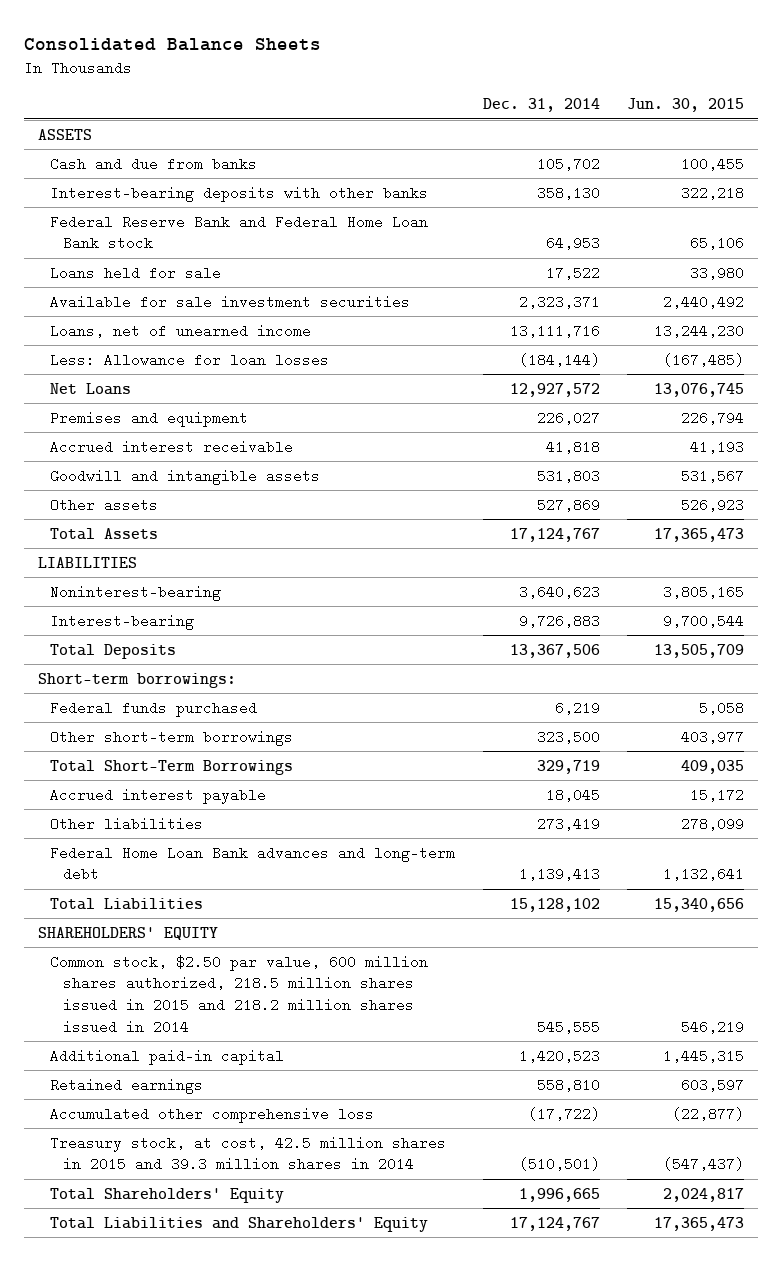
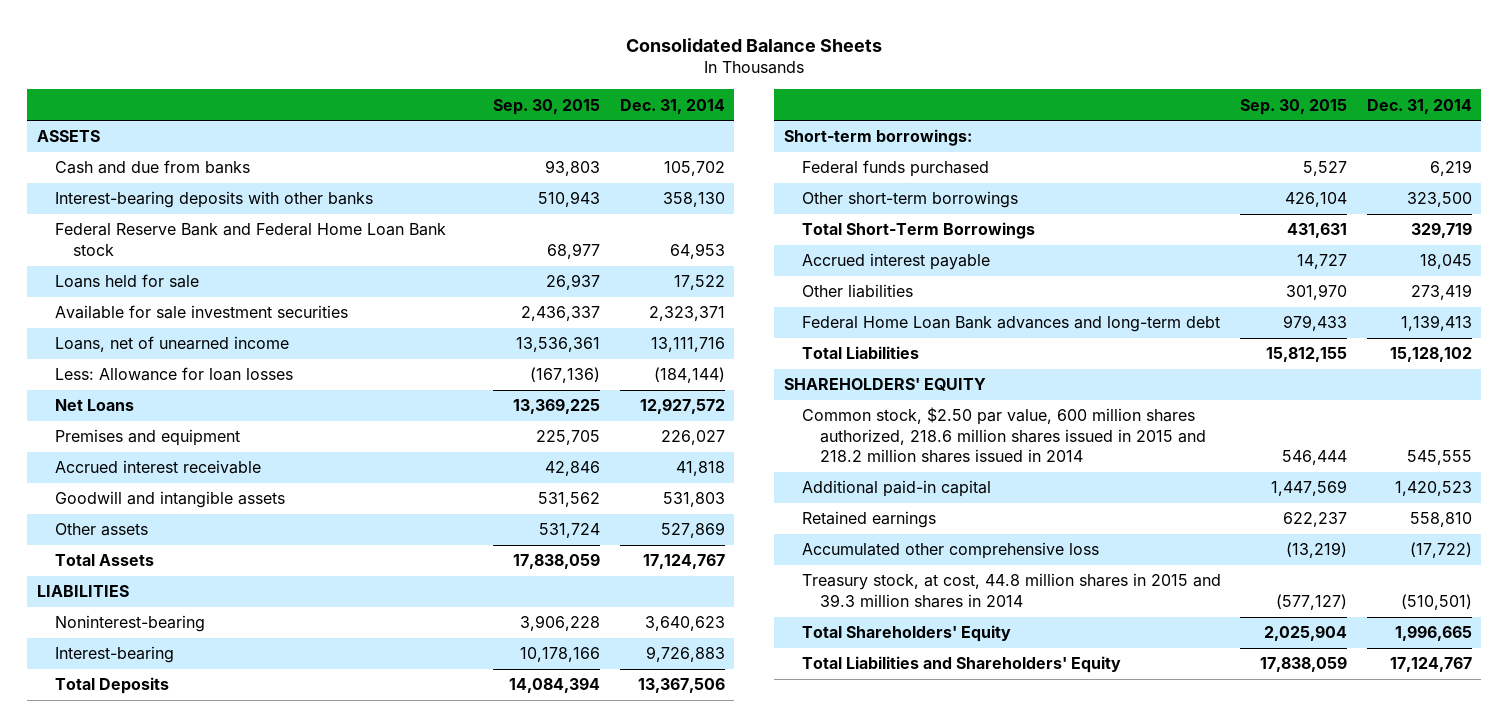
- | Dec. 31, 2014 | Jun. 30, 2015
+ | Sep. 30, 2015 | Dec. 31, 2014
- Common stock, $2.50 par value, 600 million shares authorized, 218.5 million shares issued in 2015 and 218.2 million shares issued in 2014 | 545,555 | 546,219
+ Common stock, $2.50 par value, 600 million shares authorized, 218.6 million shares issued in 2015 and 218.2 million shares issued in 2014 | 546,444 | 545,555
- Treasury stock, at cost, 42.5 million shares in 2015 and 39.3 million shares in 2014 | (510,501) | (547,437)
+ Treasury stock, at cost, 44.8 million shares in 2015 and 39.3 million shares in 2014 | (577,127) | (510,501)

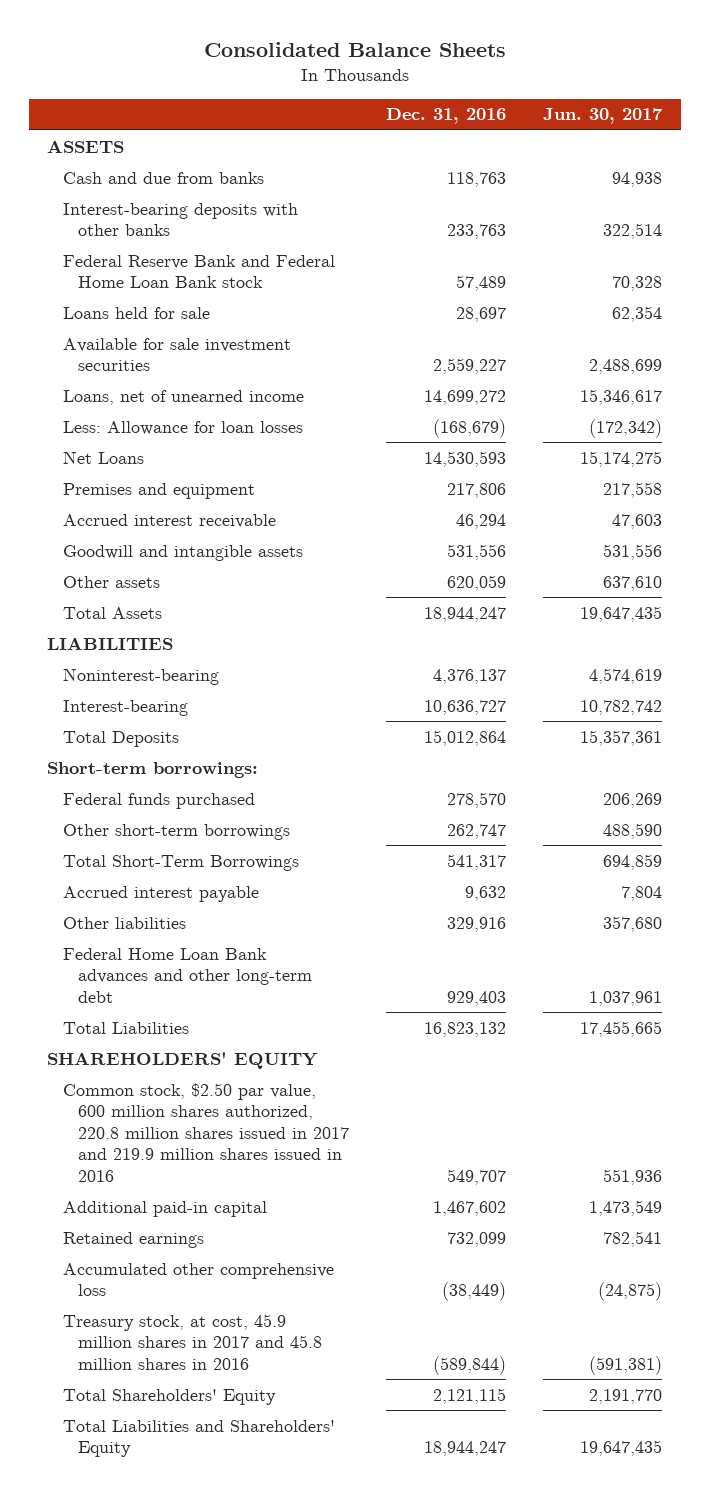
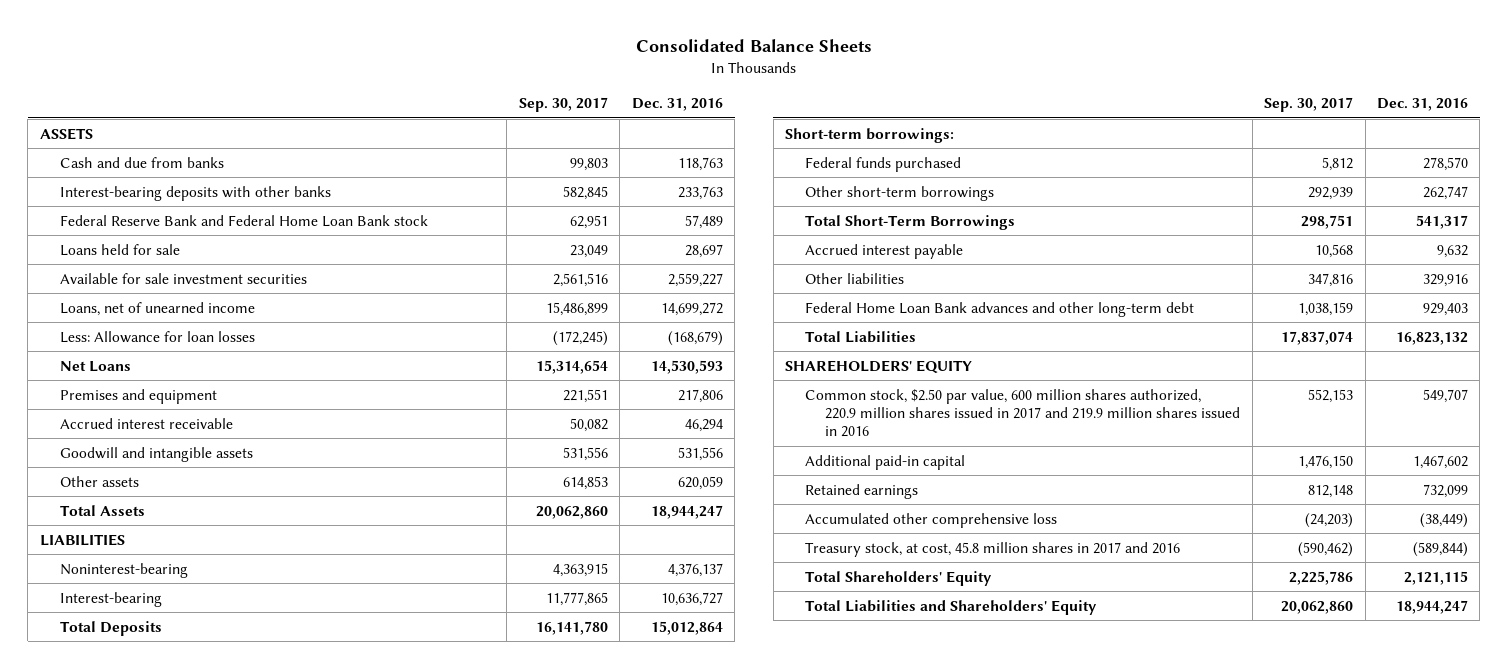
- | Dec. 31, 2016 | Jun. 30, 2017
+ | Sep. 30, 2017 | Dec. 31, 2016
- Common stock, $2.50 par value, 600 million shares authorized, 220.8 million shares issued in 2017 and 219.9 million shares issued in 2016 | 549,707 | 551,936
+ Common stock, $2.50 par value, 600 million shares authorized, 220.9 million shares issued in 2017 and 219.9 million shares issued in 2016 | 552,153 | 549,707
- Treasury stock, at cost, 45.9 million shares in 2017 and 45.8 million shares in 2016 | (589,844) | (591,381)
+ Treasury stock, at cost, 45.8 million shares in 2017 and 2016 | (590,462) | (589,844)

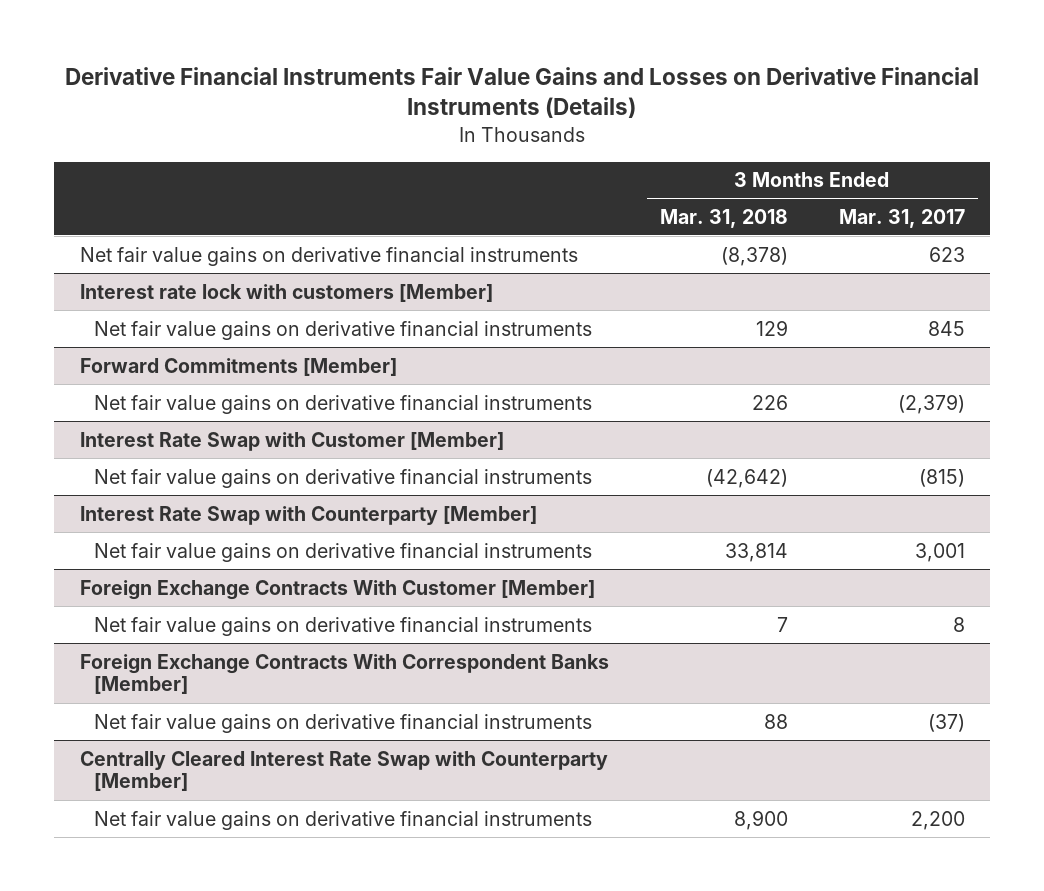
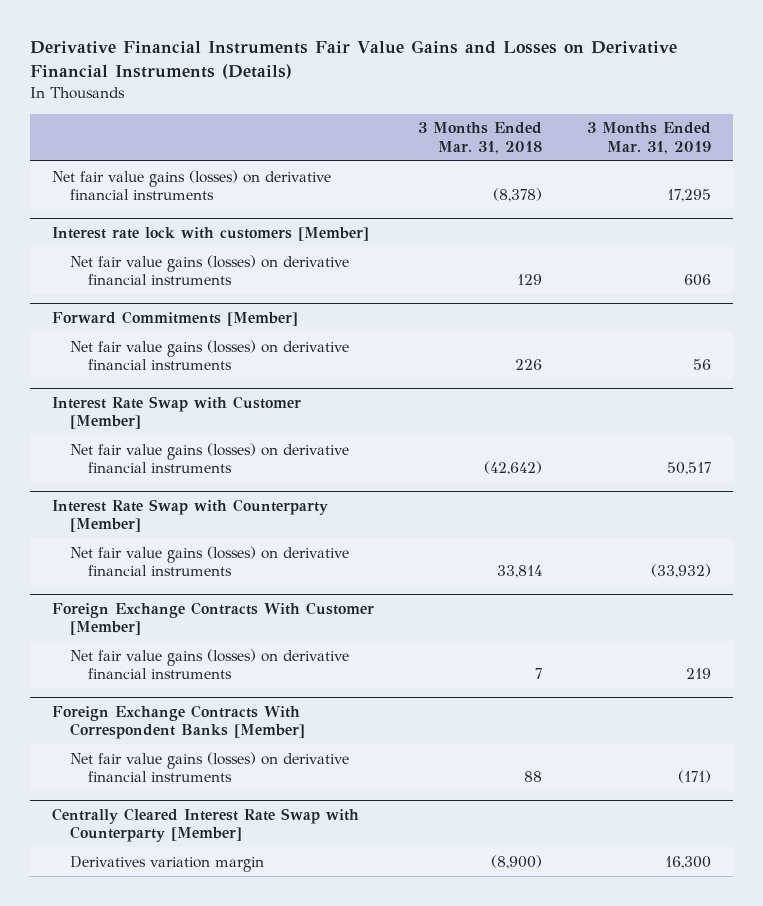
- | 3 Months Ended Mar. 31, 2018 | 3 Months Ended Mar. 31, 2017
+ | 3 Months Ended Mar. 31, 2018 | 3 Months Ended Mar. 31, 2019
- Net fair value gains on derivative financial instruments | (8,378) | 623
+ Net fair value gains (losses) on derivative financial instruments | (8,378) | 17,295
@ Interest rate lock with customers [Member]
- Net fair value gains on derivative financial instruments | 129 | 845
+ Net fair value gains (losses) on derivative financial instruments | 129 | 606
@ Forward Commitments [Member]
- Net fair value gains on derivative financial instruments | 226 | (2,379)
+ Net fair value gains (losses) on derivative financial instruments | 226 | 56
@ Interest Rate Swap with Customer [Member]
- Net fair value gains on derivative financial instruments | (42,642) | (815)
+ Net fair value gains (losses) on derivative financial instruments | (42,642) | 50,517
@ Interest Rate Swap with Counterparty [Member]
- Net fair value gains on derivative financial instruments | 33,814 | 3,001
+ Net fair value gains (losses) on derivative financial instruments | 33,814 | (33,932)
@ Foreign Exchange Contracts With Customer [Member]
- Net fair value gains on derivative financial instruments | 7 | 8
+ Net fair value gains (losses) on derivative financial instruments | 7 | 219
@ Foreign Exchange Contracts With Correspondent Banks [Member]
- Net fair value gains on derivative financial instruments | 88 | (37)
+ Net fair value gains (losses) on derivative financial instruments | 88 | (171)
@ Centrally Cleared Interest Rate Swap with Counterparty [Member]
- Net fair value gains on derivative financial instruments | 8,900 | 2,200
+ Derivatives variation margin | (8,900) | 16,300

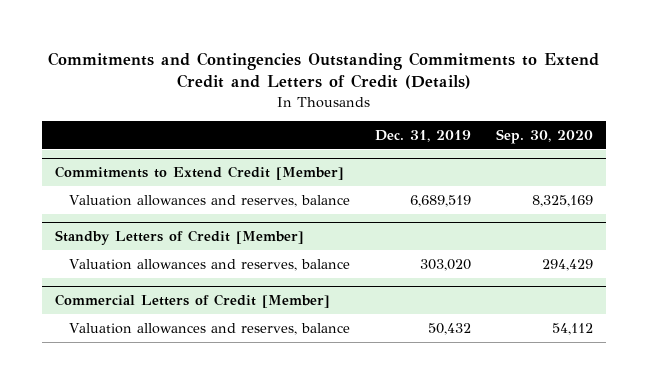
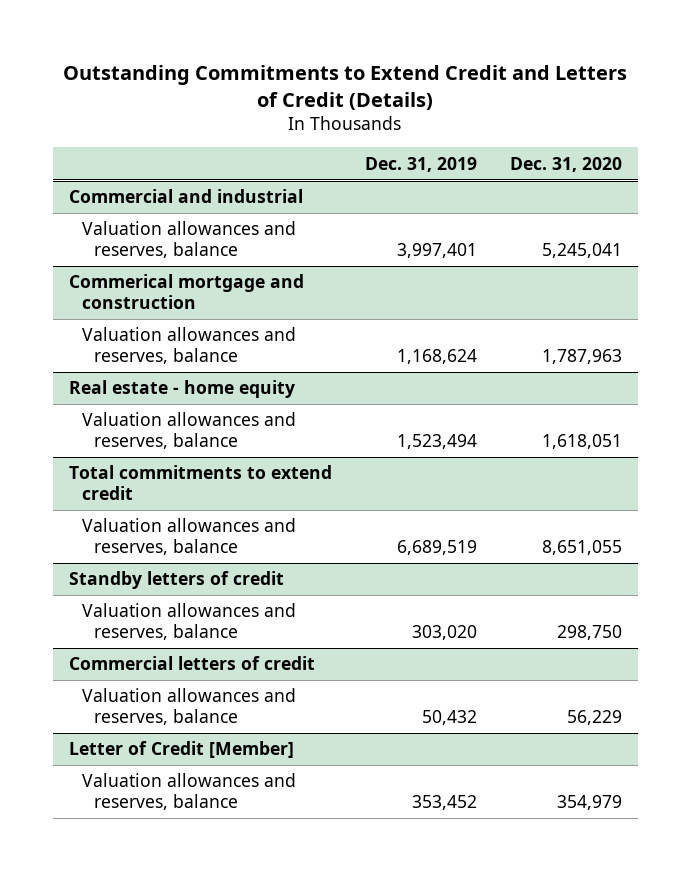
- Commitments and Contingencies Outstanding Commitments to Extend Credit and Letters of Credit (Details)
+ Outstanding Commitments to Extend Credit and Letters of Credit (Details)
- | Dec. 31, 2019 | Sep. 30, 2020
+ | Dec. 31, 2019 | Dec. 31, 2020
- Commitments to Extend Credit [Member]
+ Commercial and industrial
+ Valuation allowances and reserves, balance | 3,997,401 | 5,245,041
+ Commerical mortgage and construction
+ Valuation allowances and reserves, balance | 1,168,624 | 1,787,963
+ Real estate - home equity
+ Valuation allowances and reserves, balance | 1,523,494 | 1,618,051
+ Total commitments to extend credit
- Standby Letters of Credit [Member]
+ Standby letters of credit
- Commercial Letters of Credit [Member]
+ Commercial letters of credit
+ Letter of Credit [Member]
+ Valuation allowances and reserves, balance | 353,452 | 354,979

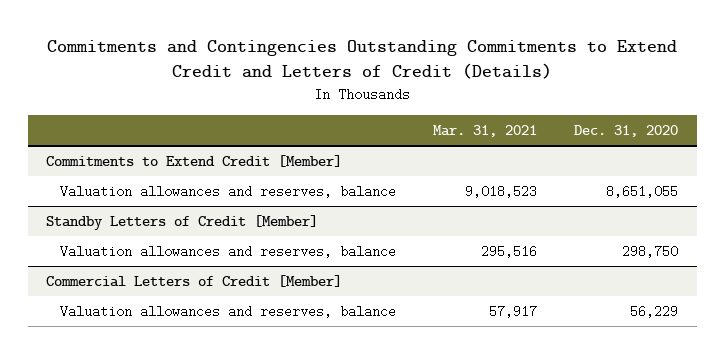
- Outstanding Commitments to Extend Credit and Letters of Credit (Details)
+ Commitments and Contingencies Outstanding Commitments to Extend Credit and Letters of Credit (Details)
- | Dec. 31, 2019 | Dec. 31, 2020
+ | Mar. 31, 2021 | Dec. 31, 2020
- Commercial and industrial
- Valuation allowances and reserves, balance | 3,997,401 | 5,245,041
- Commerical mortgage and construction
- Valuation allowances and reserves, balance | 1,168,624 | 1,787,963
- Real estate - home equity
- Valuation allowances and reserves, balance | 1,523,494 | 1,618,051
- Total commitments to extend credit
+ Commitments to Extend Credit [Member]
- Standby letters of credit
+ Standby Letters of Credit [Member]
- Commercial letters of credit
+ Commercial Letters of Credit [Member]
- Letter of Credit [Member]
- Valuation allowances and reserves, balance | 353,452 | 354,979

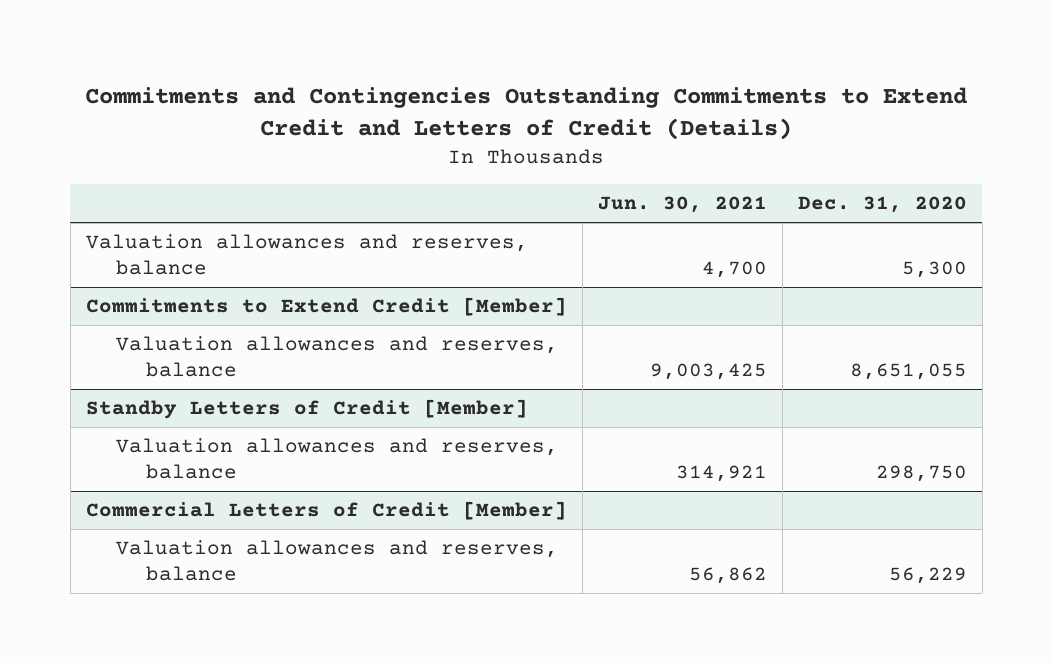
- | Mar. 31, 2021 | Dec. 31, 2020
+ | Jun. 30, 2021 | Dec. 31, 2020
+ Valuation allowances and reserves, balance | 4,700 | 5,300

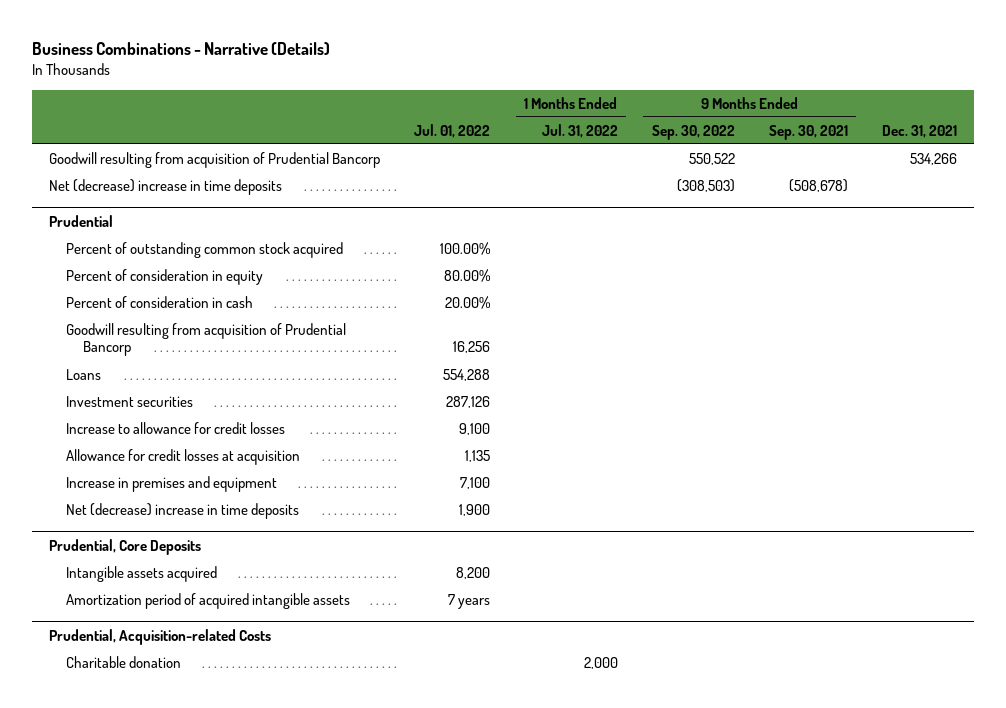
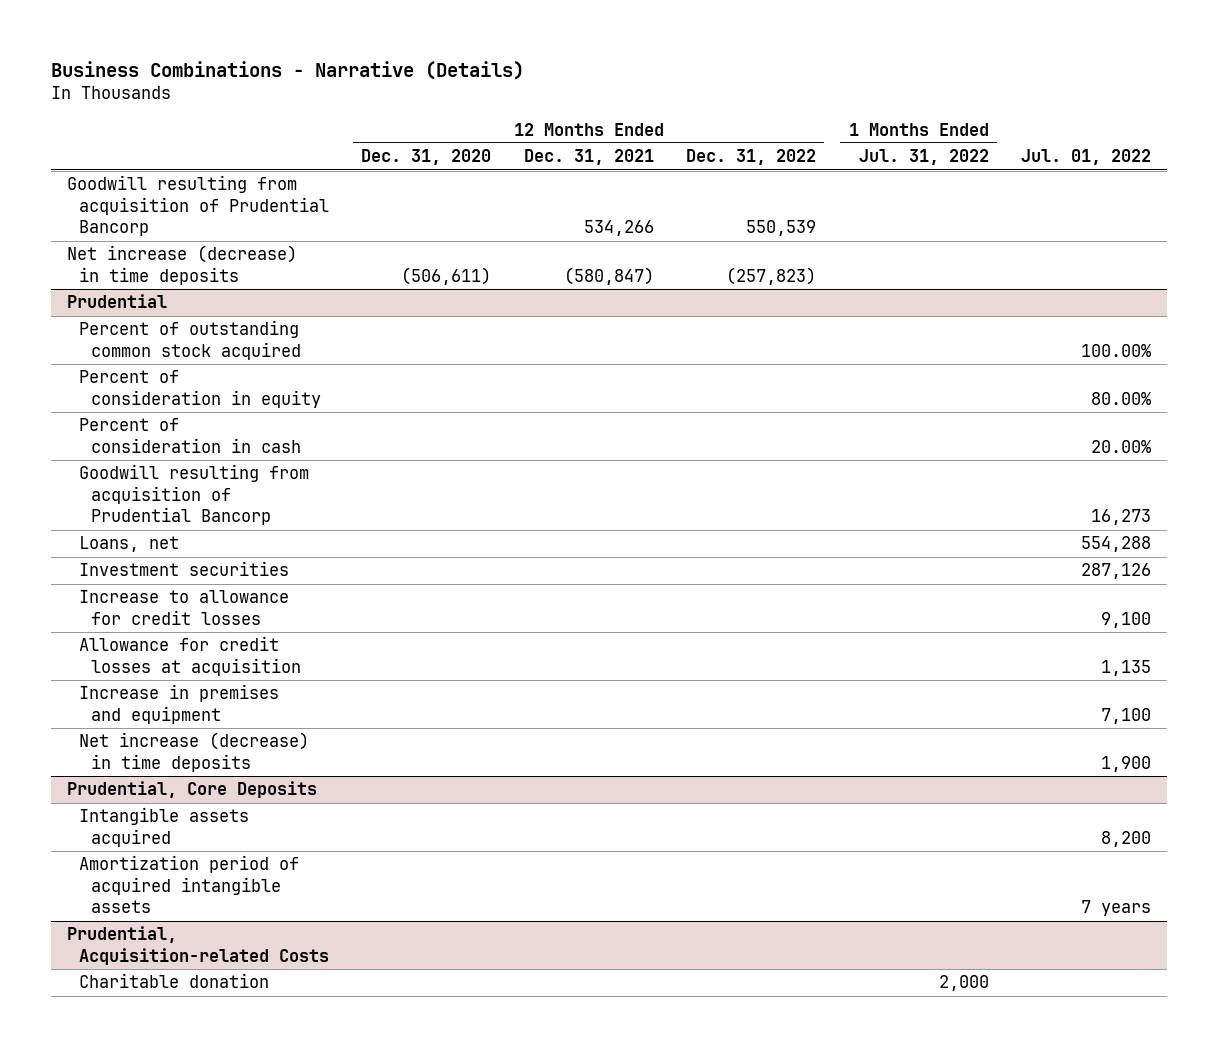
- | Jul. 01, 2022 | 1 Months Ended Jul. 31, 2022 | 9 Months Ended Sep. 30, 2022 | 9 Months Ended Sep. 30, 2021 | Dec. 31, 2021
+ | 12 Months Ended Dec. 31, 2020 | 12 Months Ended Dec. 31, 2021 | 12 Months Ended Dec. 31, 2022 | 1 Months Ended Jul. 31, 2022 | Jul. 01, 2022
- Net (decrease) increase in time deposits | | | (308,503) | (508,678) |
+ Net increase (decrease) in time deposits | (506,611) | (580,847) | (257,823) | |
@ Prudential
- Goodwill resulting from acquisition of Prudential Bancorp | 16,256 | | | |
- Loans | 554,288 | | | |
+ Goodwill resulting from acquisition of Prudential Bancorp | | | | | 16,273
+ Loans, net | | | | | 554,288
- Net (decrease) increase in time deposits | 1,900 | | | |
+ Net increase (decrease) in time deposits | | | | | 1,900

